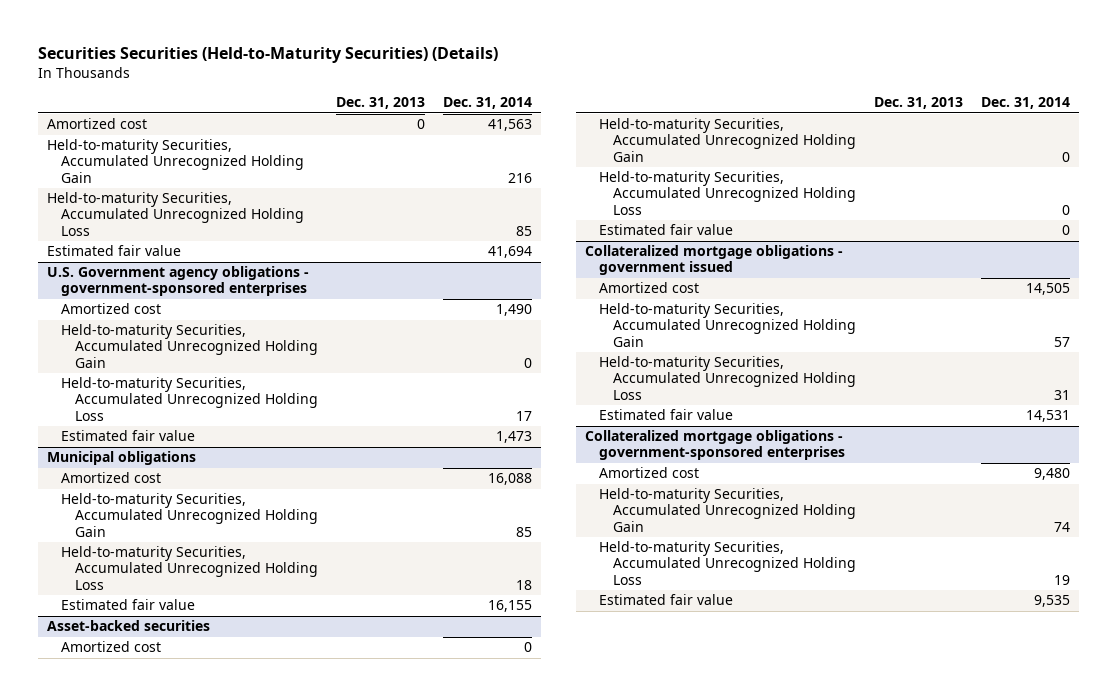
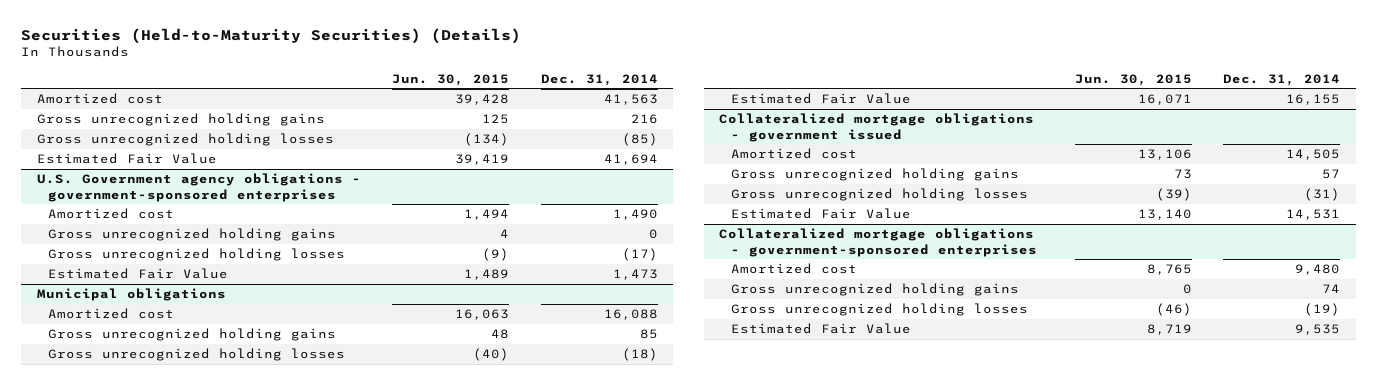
- Securities Securities (Held-to-Maturity Securities) (Details)
+ Securities (Held-to-Maturity Securities) (Details)
- | Dec. 31, 2013 | Dec. 31, 2014
+ | Jun. 30, 2015 | Dec. 31, 2014
- Held-to-maturity Securities, Accumulated Unrecognized Holding Gain | | 216
- Held-to-maturity Securities, Accumulated Unrecognized Holding Loss | | 85
- Estimated fair value | | 41,694
+ Gross unrecognized holding gains | 125 | 216
+ Gross unrecognized holding losses | (134) | (85)
+ Estimated Fair Value | 39,419 | 41,694
@ U.S. Government agency obligations - government-sponsored enterprises
- Held-to-maturity Securities, Accumulated Unrecognized Holding Gain | | 0
- Held-to-maturity Securities, Accumulated Unrecognized Holding Loss | | 17
- Estimated fair value | | 1,473
+ Gross unrecognized holding gains | 4 | 0
+ Gross unrecognized holding losses | (9) | (17)
+ Estimated Fair Value | 1,489 | 1,473
@ Municipal obligations
- Held-to-maturity Securities, Accumulated Unrecognized Holding Gain | | 85
- Held-to-maturity Securities, Accumulated Unrecognized Holding Loss | | 18
- Estimated fair value | | 16,155
- Asset-backed securities
- Amortized cost | | 0
- Held-to-maturity Securities, Accumulated Unrecognized Holding Gain | | 0
- Held-to-maturity Securities, Accumulated Unrecognized Holding Loss | | 0
- Estimated fair value | | 0
@ Municipal obligations
+ Gross unrecognized holding gains | 48 | 85
+ Gross unrecognized holding losses | (40) | (18)
+ Estimated Fair Value | 16,071 | 16,155
@ Collateralized mortgage obligations - government issued
- Held-to-maturity Securities, Accumulated Unrecognized Holding Gain | | 57
- Held-to-maturity Securities, Accumulated Unrecognized Holding Loss | | 31
- Estimated fair value | | 14,531
+ Gross unrecognized holding gains | 73 | 57
+ Gross unrecognized holding losses | (39) | (31)
+ Estimated Fair Value | 13,140 | 14,531
@ Collateralized mortgage obligations - government-sponsored enterprises
- Held-to-maturity Securities, Accumulated Unrecognized Holding Gain | | 74
- Held-to-maturity Securities, Accumulated Unrecognized Holding Loss | | 19
- Estimated fair value | | 9,535
+ Gross unrecognized holding gains | 0 | 74
+ Gross unrecognized holding losses | (46) | (19)
+ Estimated Fair Value | 8,719 | 9,535

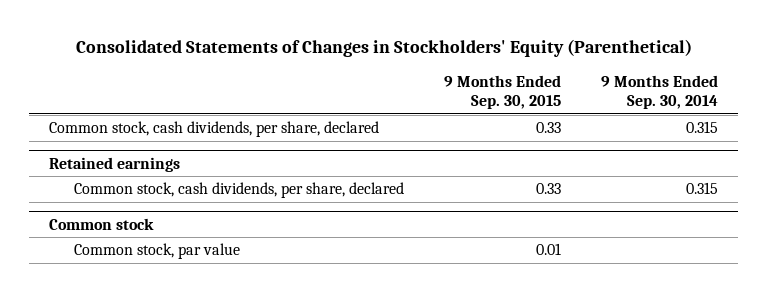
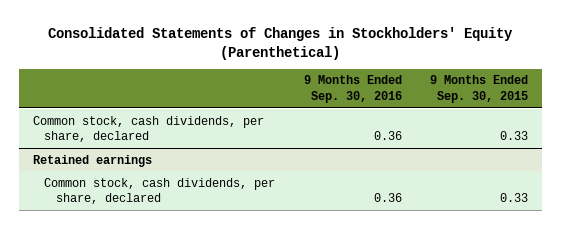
- | 9 Months Ended Sep. 30, 2015 | 9 Months Ended Sep. 30, 2014
+ | 9 Months Ended Sep. 30, 2016 | 9 Months Ended Sep. 30, 2015
- Common stock
- Common stock, par value | 0.01 |

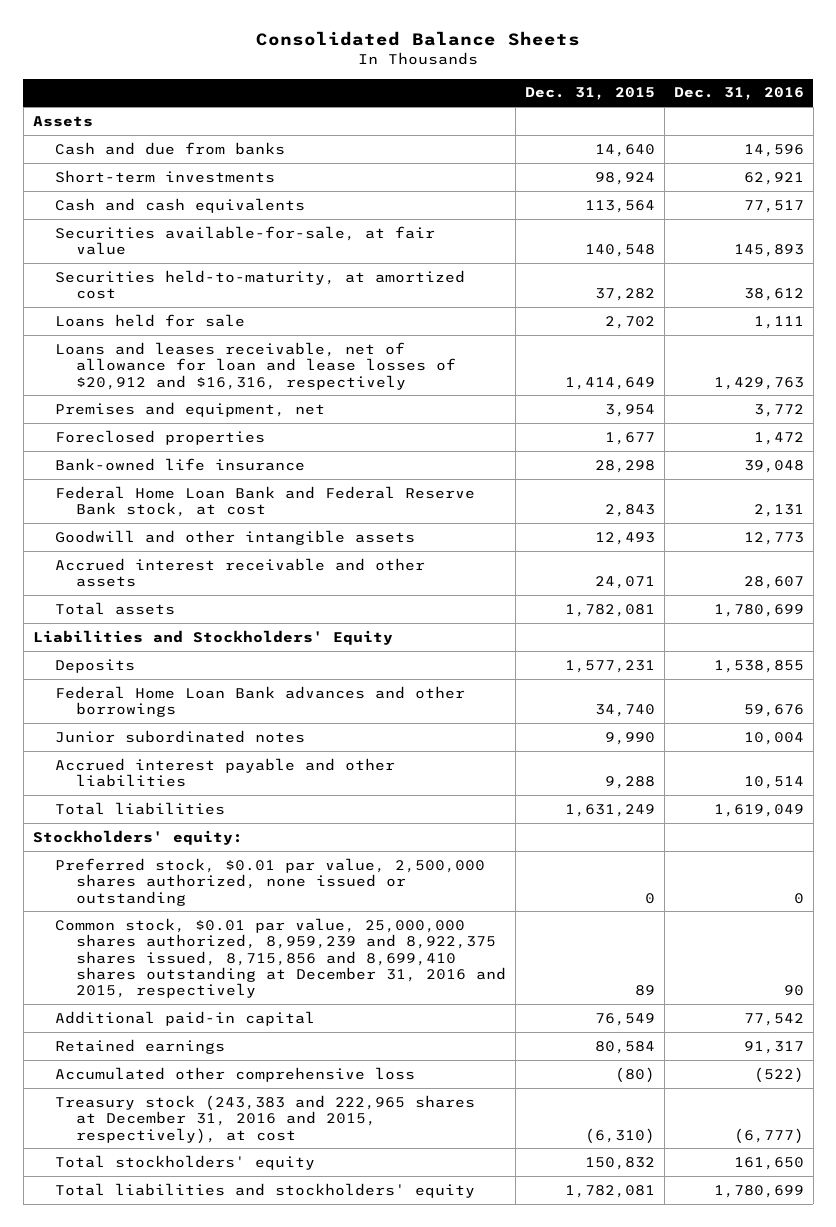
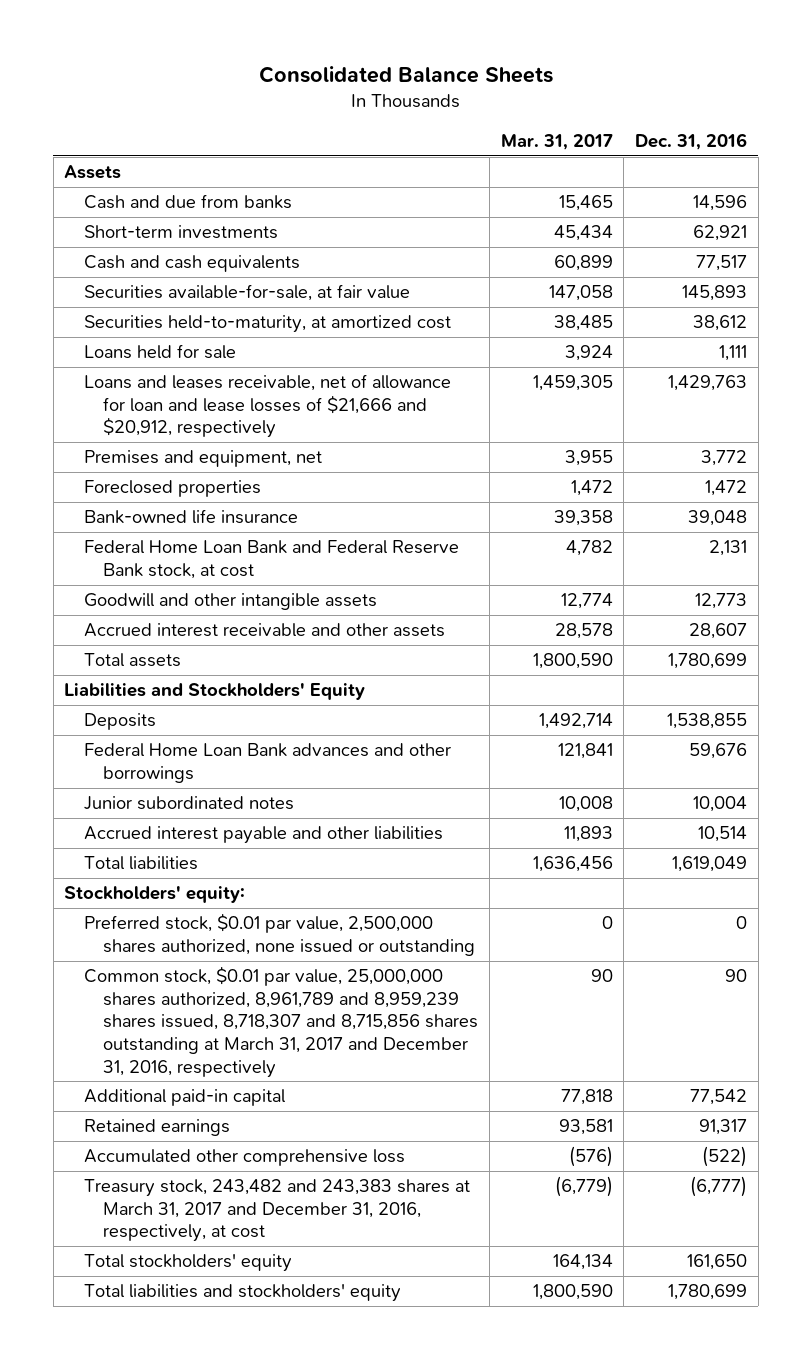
- | Dec. 31, 2015 | Dec. 31, 2016
+ | Mar. 31, 2017 | Dec. 31, 2016
- Loans and leases receivable, net of allowance for loan and lease losses of $20,912 and $16,316, respectively | 1,414,649 | 1,429,763
+ Loans and leases receivable, net of allowance for loan and lease losses of $21,666 and $20,912, respectively | 1,459,305 | 1,429,763
- Common stock, $0.01 par value, 25,000,000 shares authorized, 8,959,239 and 8,922,375 shares issued, 8,715,856 and 8,699,410 shares outstanding at December 31, 2016 and 2015, respectively | 89 | 90
+ Common stock, $0.01 par value, 25,000,000 shares authorized, 8,961,789 and 8,959,239 shares issued, 8,718,307 and 8,715,856 shares outstanding at March 31, 2017 and December 31, 2016, respectively | 90 | 90
- Treasury stock (243,383 and 222,965 shares at December 31, 2016 and 2015, respectively), at cost | (6,310) | (6,777)
+ Treasury stock, 243,482 and 243,383 shares at March 31, 2017 and December 31, 2016, respectively, at cost | (6,779) | (6,777)

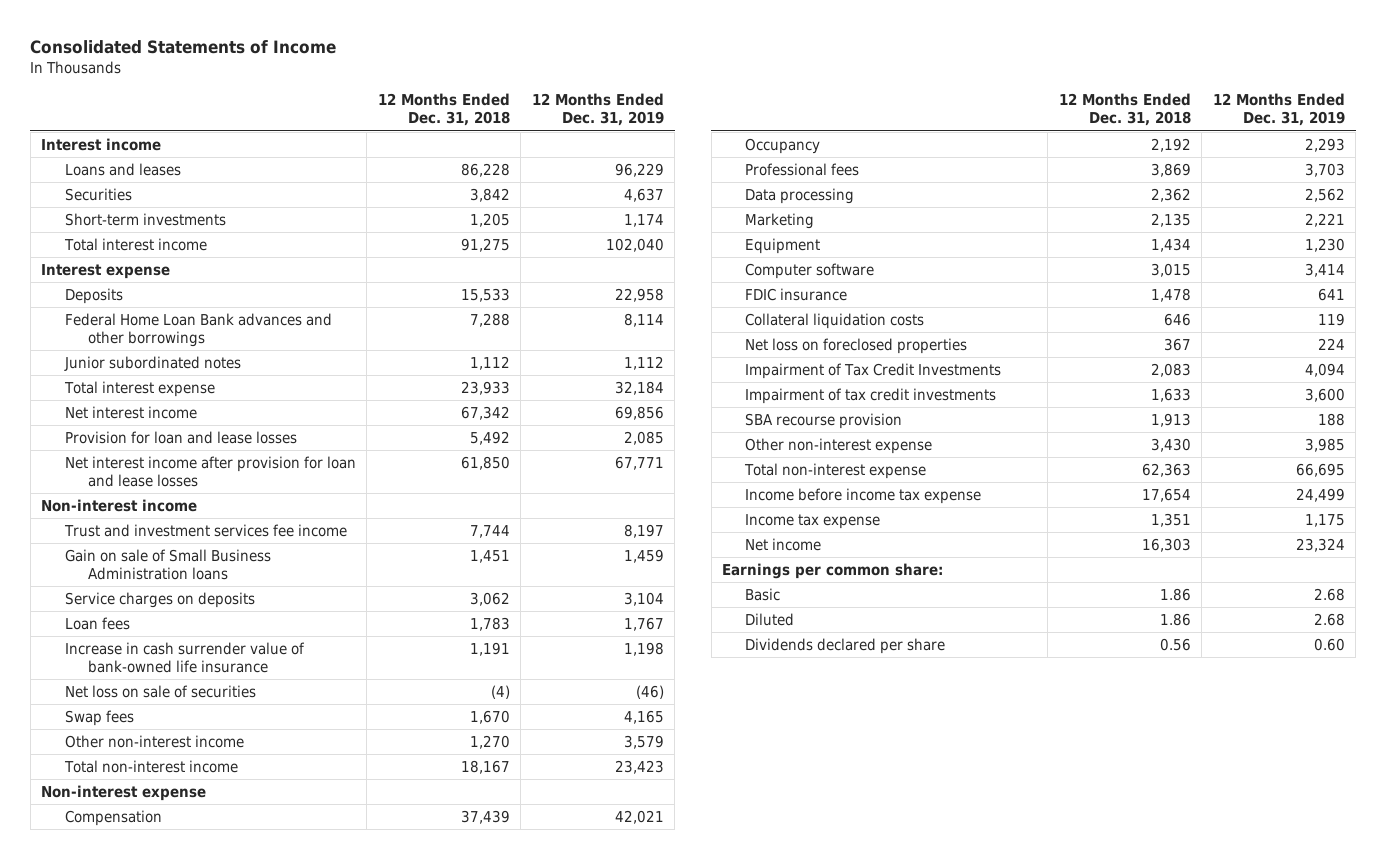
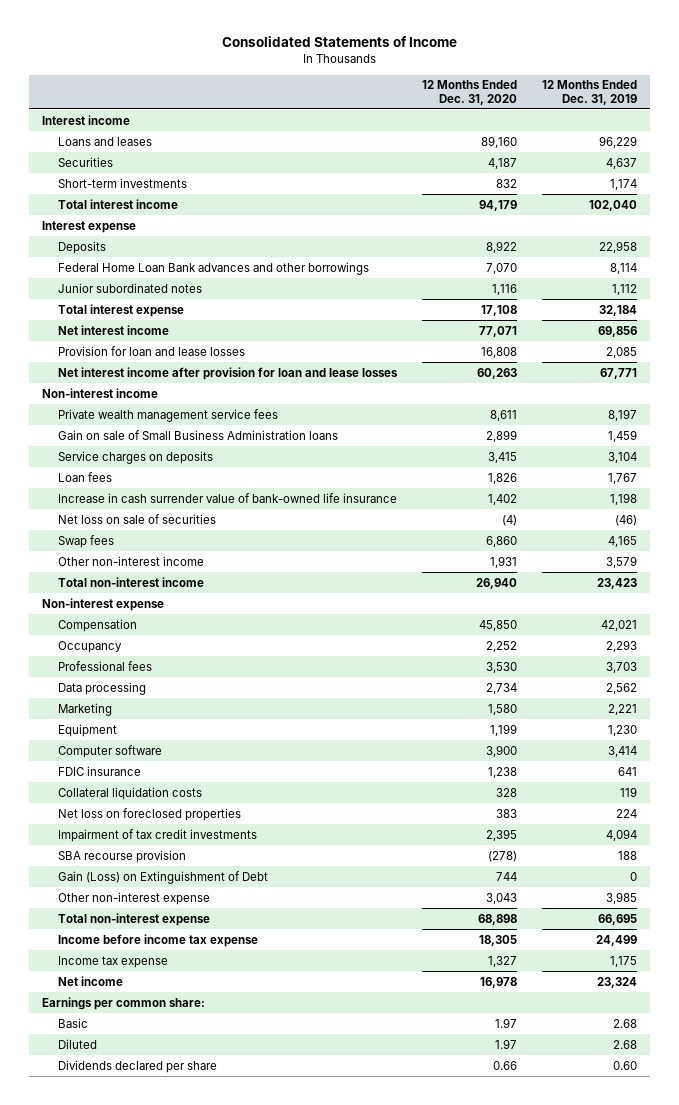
- | 12 Months Ended Dec. 31, 2018 | 12 Months Ended Dec. 31, 2019
+ | 12 Months Ended Dec. 31, 2020 | 12 Months Ended Dec. 31, 2019
- Trust and investment services fee income | 7,744 | 8,197
+ Private wealth management service fees | 8,611 | 8,197
- Impairment of Tax Credit Investments | 2,083 | 4,094
- Impairment of tax credit investments | 1,633 | 3,600
+ Impairment of tax credit investments | 2,395 | 4,094
+ Gain (Loss) on Extinguishment of Debt | 744 | 0

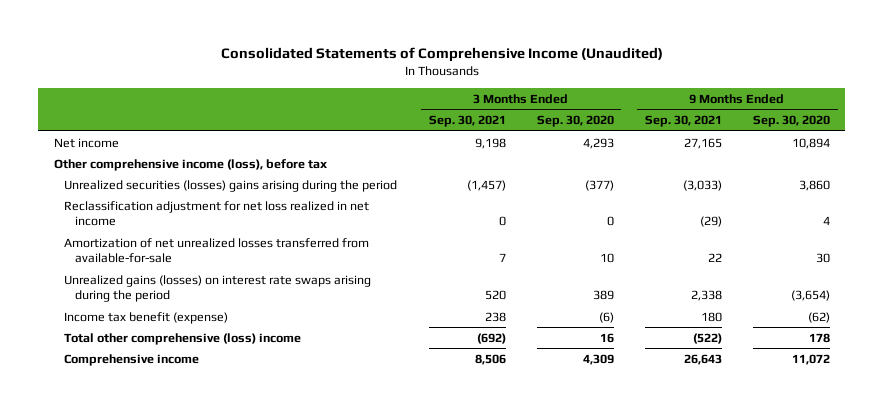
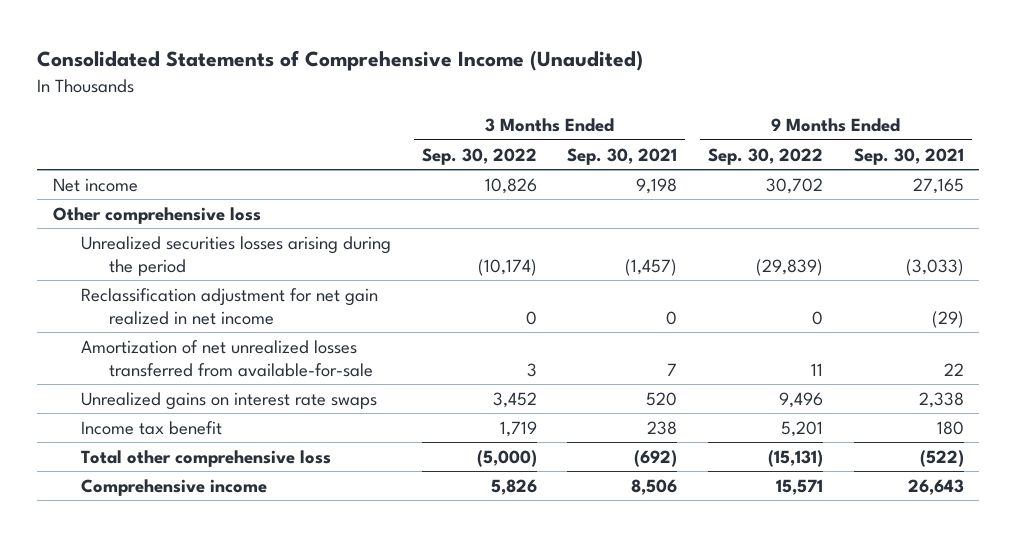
- | 3 Months Ended Sep. 30, 2021 | 3 Months Ended Sep. 30, 2020 | 9 Months Ended Sep. 30, 2021 | 9 Months Ended Sep. 30, 2020
+ | 3 Months Ended Sep. 30, 2022 | 3 Months Ended Sep. 30, 2021 | 9 Months Ended Sep. 30, 2022 | 9 Months Ended Sep. 30, 2021
- Other comprehensive income (loss), before tax
- Unrealized securities (losses) gains arising during the period | (1,457) | (377) | (3,033) | 3,860
- Reclassification adjustment for net loss realized in net income | 0 | 0 | (29) | 4
+ Other comprehensive loss
+ Unrealized securities losses arising during the period | (10,174) | (1,457) | (29,839) | (3,033)
+ Reclassification adjustment for net gain realized in net income | 0 | 0 | 0 | (29)
- Unrealized gains (losses) on interest rate swaps arising during the period | 520 | 389 | 2,338 | (3,654)
- Income tax benefit (expense) | 238 | (6) | 180 | (62)
- Total other comprehensive (loss) income | (692) | 16 | (522) | 178
+ Unrealized gains on interest rate swaps | 3,452 | 520 | 9,496 | 2,338
+ Income tax benefit | 1,719 | 238 | 5,201 | 180
+ Total other comprehensive loss | (5,000) | (692) | (15,131) | (522)

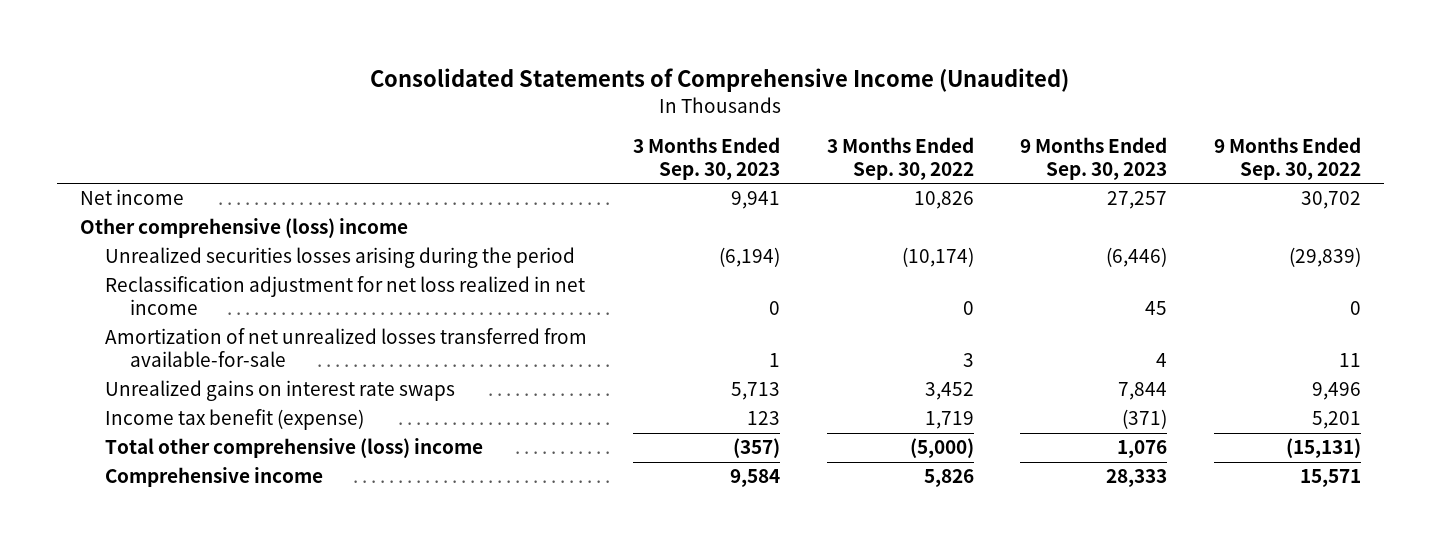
- | 3 Months Ended Sep. 30, 2022 | 3 Months Ended Sep. 30, 2021 | 9 Months Ended Sep. 30, 2022 | 9 Months Ended Sep. 30, 2021
+ | 3 Months Ended Sep. 30, 2023 | 3 Months Ended Sep. 30, 2022 | 9 Months Ended Sep. 30, 2023 | 9 Months Ended Sep. 30, 2022
- Other comprehensive loss
+ Other comprehensive (loss) income
- Reclassification adjustment for net gain realized in net income | 0 | 0 | 0 | (29)
+ Reclassification adjustment for net loss realized in net income | 0 | 0 | 45 | 0
- Income tax benefit | 1,719 | 238 | 5,201 | 180
- Total other comprehensive loss | (5,000) | (692) | (15,131) | (522)
+ Income tax benefit (expense) | 123 | 1,719 | (371) | 5,201
+ Total other comprehensive (loss) income | (357) | (5,000) | 1,076 | (15,131)

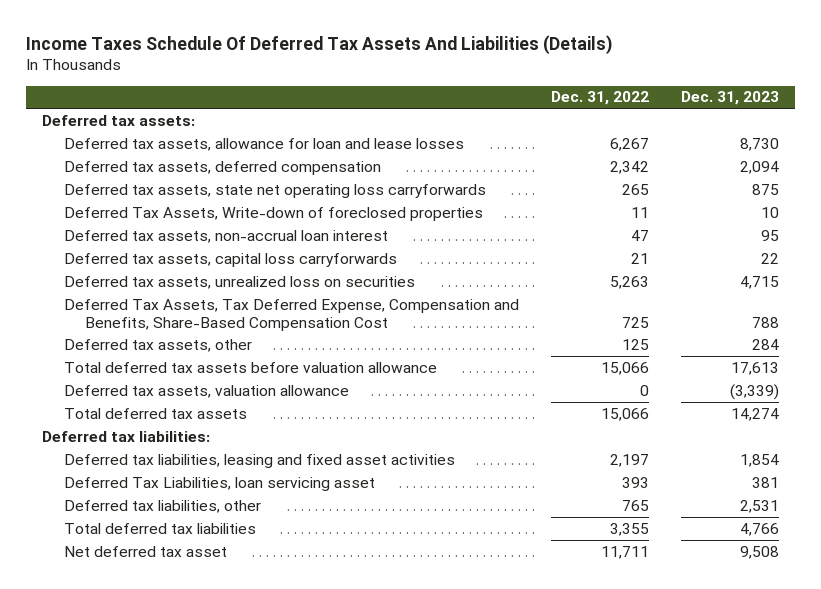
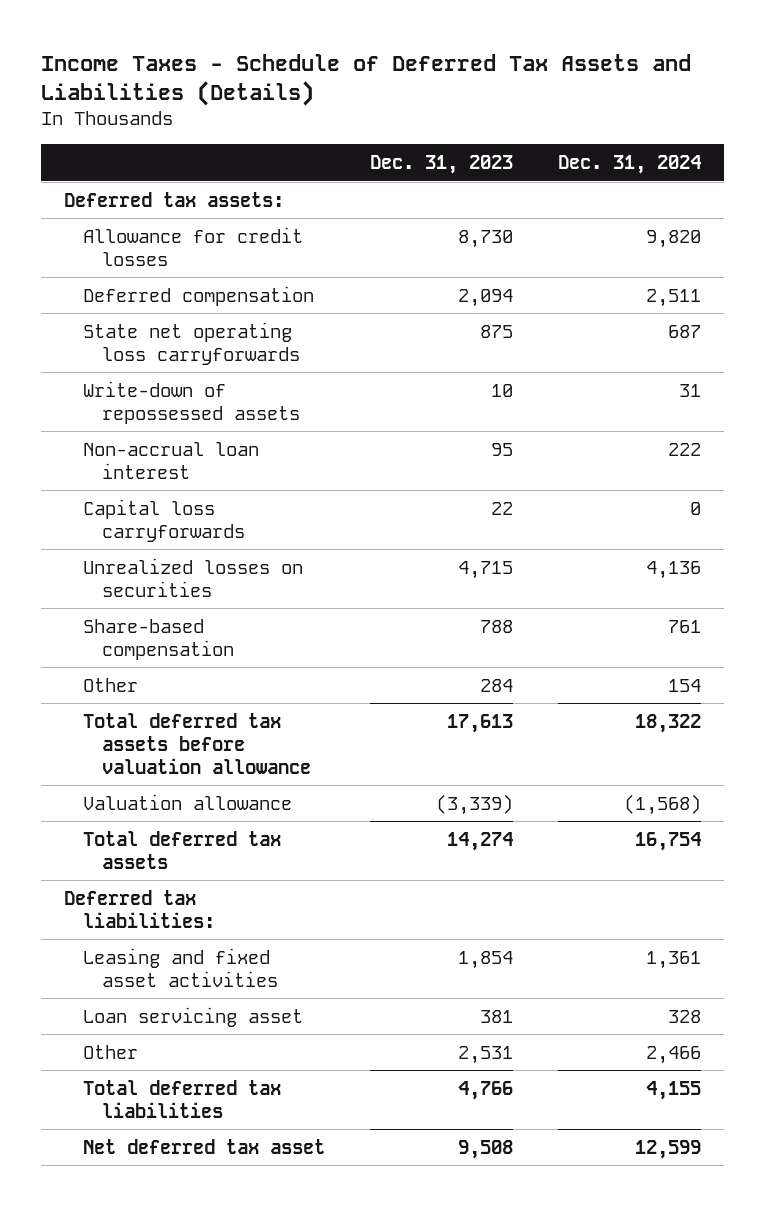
- Income Taxes Schedule Of Deferred Tax Assets And Liabilities (Details)
+ Income Taxes - Schedule of Deferred Tax Assets and Liabilities (Details)
- | Dec. 31, 2022 | Dec. 31, 2023
+ | Dec. 31, 2023 | Dec. 31, 2024
- Deferred tax assets, allowance for loan and lease losses | 6,267 | 8,730
- Deferred tax assets, deferred compensation | 2,342 | 2,094
- Deferred tax assets, state net operating loss carryforwards | 265 | 875
- Deferred Tax Assets, Write-down of foreclosed properties | 11 | 10
- Deferred tax assets, non-accrual loan interest | 47 | 95
- Deferred tax assets, capital loss carryforwards | 21 | 22
- Deferred tax assets, unrealized loss on securities | 5,263 | 4,715
- Deferred Tax Assets, Tax Deferred Expense, Compensation and Benefits, Share-Based Compensation Cost | 725 | 788
- Deferred tax assets, other | 125 | 284
+ Allowance for credit losses | 8,730 | 9,820
+ Deferred compensation | 2,094 | 2,511
+ State net operating loss carryforwards | 875 | 687
+ Write-down of repossessed assets | 10 | 31
+ Non-accrual loan interest | 95 | 222
+ Capital loss carryforwards | 22 | 0
+ Unrealized losses on securities | 4,715 | 4,136
+ Share-based compensation | 788 | 761
+ Other | 284 | 154
- Deferred tax assets, valuation allowance | 0 | (3,339)
+ Valuation allowance | (3,339) | (1,568)
- Deferred tax liabilities, leasing and fixed asset activities | 2,197 | 1,854
- Deferred Tax Liabilities, loan servicing asset | 393 | 381
- Deferred tax liabilities, other | 765 | 2,531
+ Leasing and fixed asset activities | 1,854 | 1,361
+ Loan servicing asset | 381 | 328
+ Other | 2,531 | 2,466

